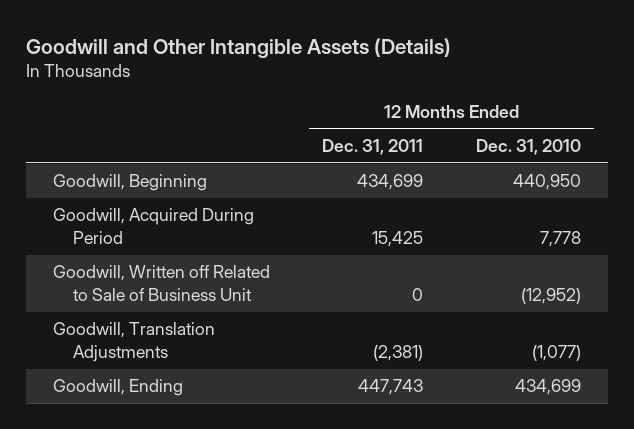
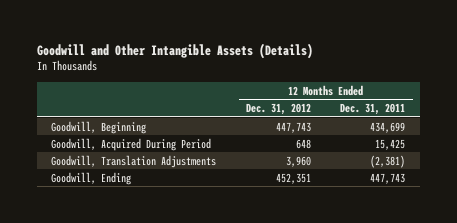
- | 12 Months Ended Dec. 31, 2011 | 12 Months Ended Dec. 31, 2010
+ | 12 Months Ended Dec. 31, 2012 | 12 Months Ended Dec. 31, 2011
- Goodwill, Written off Related to Sale of Business Unit | 0 | (12,952)

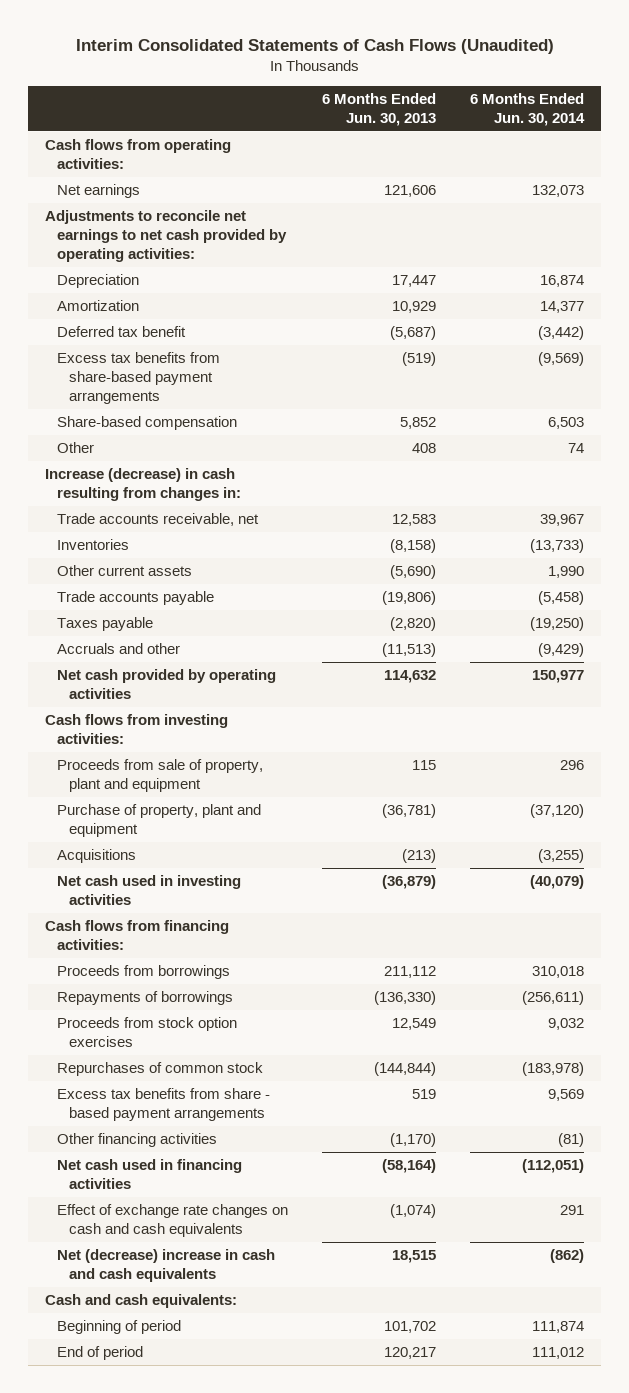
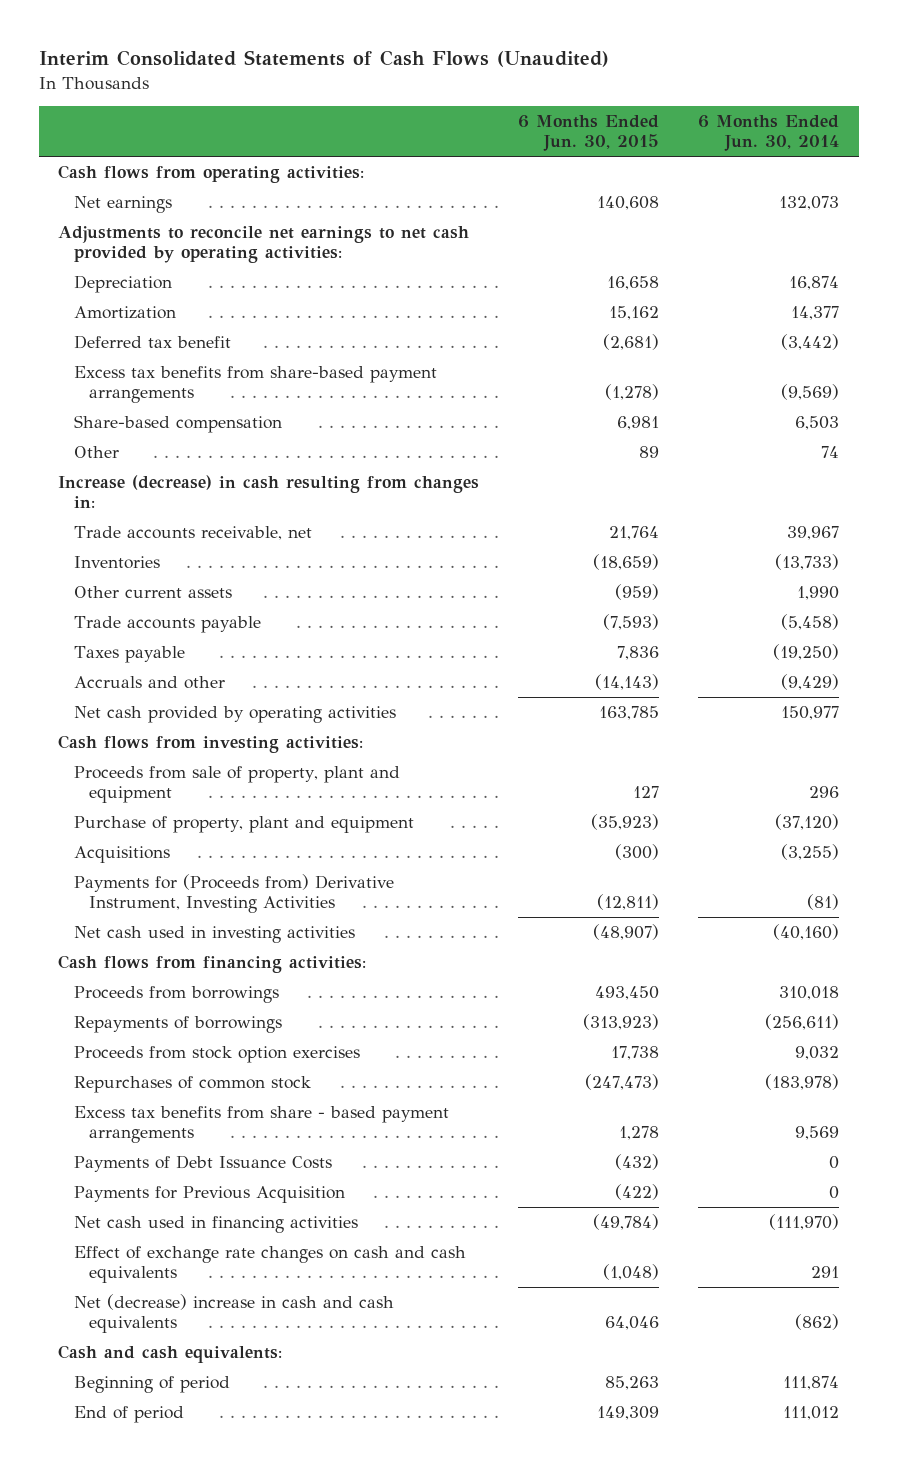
- | 6 Months Ended Jun. 30, 2013 | 6 Months Ended Jun. 30, 2014
+ | 6 Months Ended Jun. 30, 2015 | 6 Months Ended Jun. 30, 2014
- Net cash used in investing activities | (36,879) | (40,079)
+ Payments for (Proceeds from) Derivative Instrument, Investing Activities | (12,811) | (81)
+ Net cash used in investing activities | (48,907) | (40,160)
- Other financing activities | (1,170) | (81)
- Net cash used in financing activities | (58,164) | (112,051)
+ Payments of Debt Issuance Costs | (432) | 0
+ Payments for Previous Acquisition | (422) | 0
+ Net cash used in financing activities | (49,784) | (111,970)

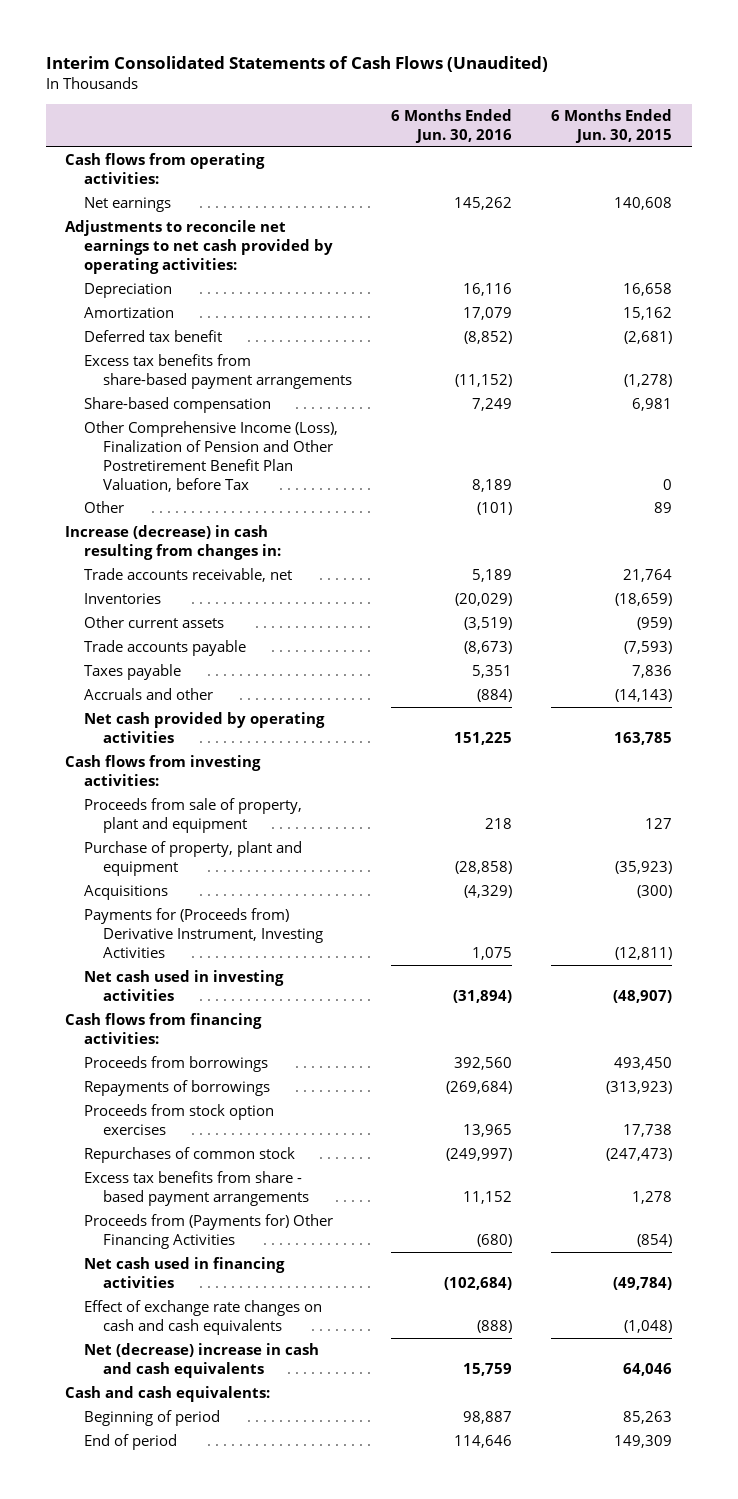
- | 6 Months Ended Jun. 30, 2015 | 6 Months Ended Jun. 30, 2014
+ | 6 Months Ended Jun. 30, 2016 | 6 Months Ended Jun. 30, 2015
+ Other Comprehensive Income (Loss), Finalization of Pension and Other Postretirement Benefit Plan Valuation, before Tax | 8,189 | 0
- Payments of Debt Issuance Costs | (432) | 0
- Payments for Previous Acquisition | (422) | 0
+ Proceeds from (Payments for) Other Financing Activities | (680) | (854)

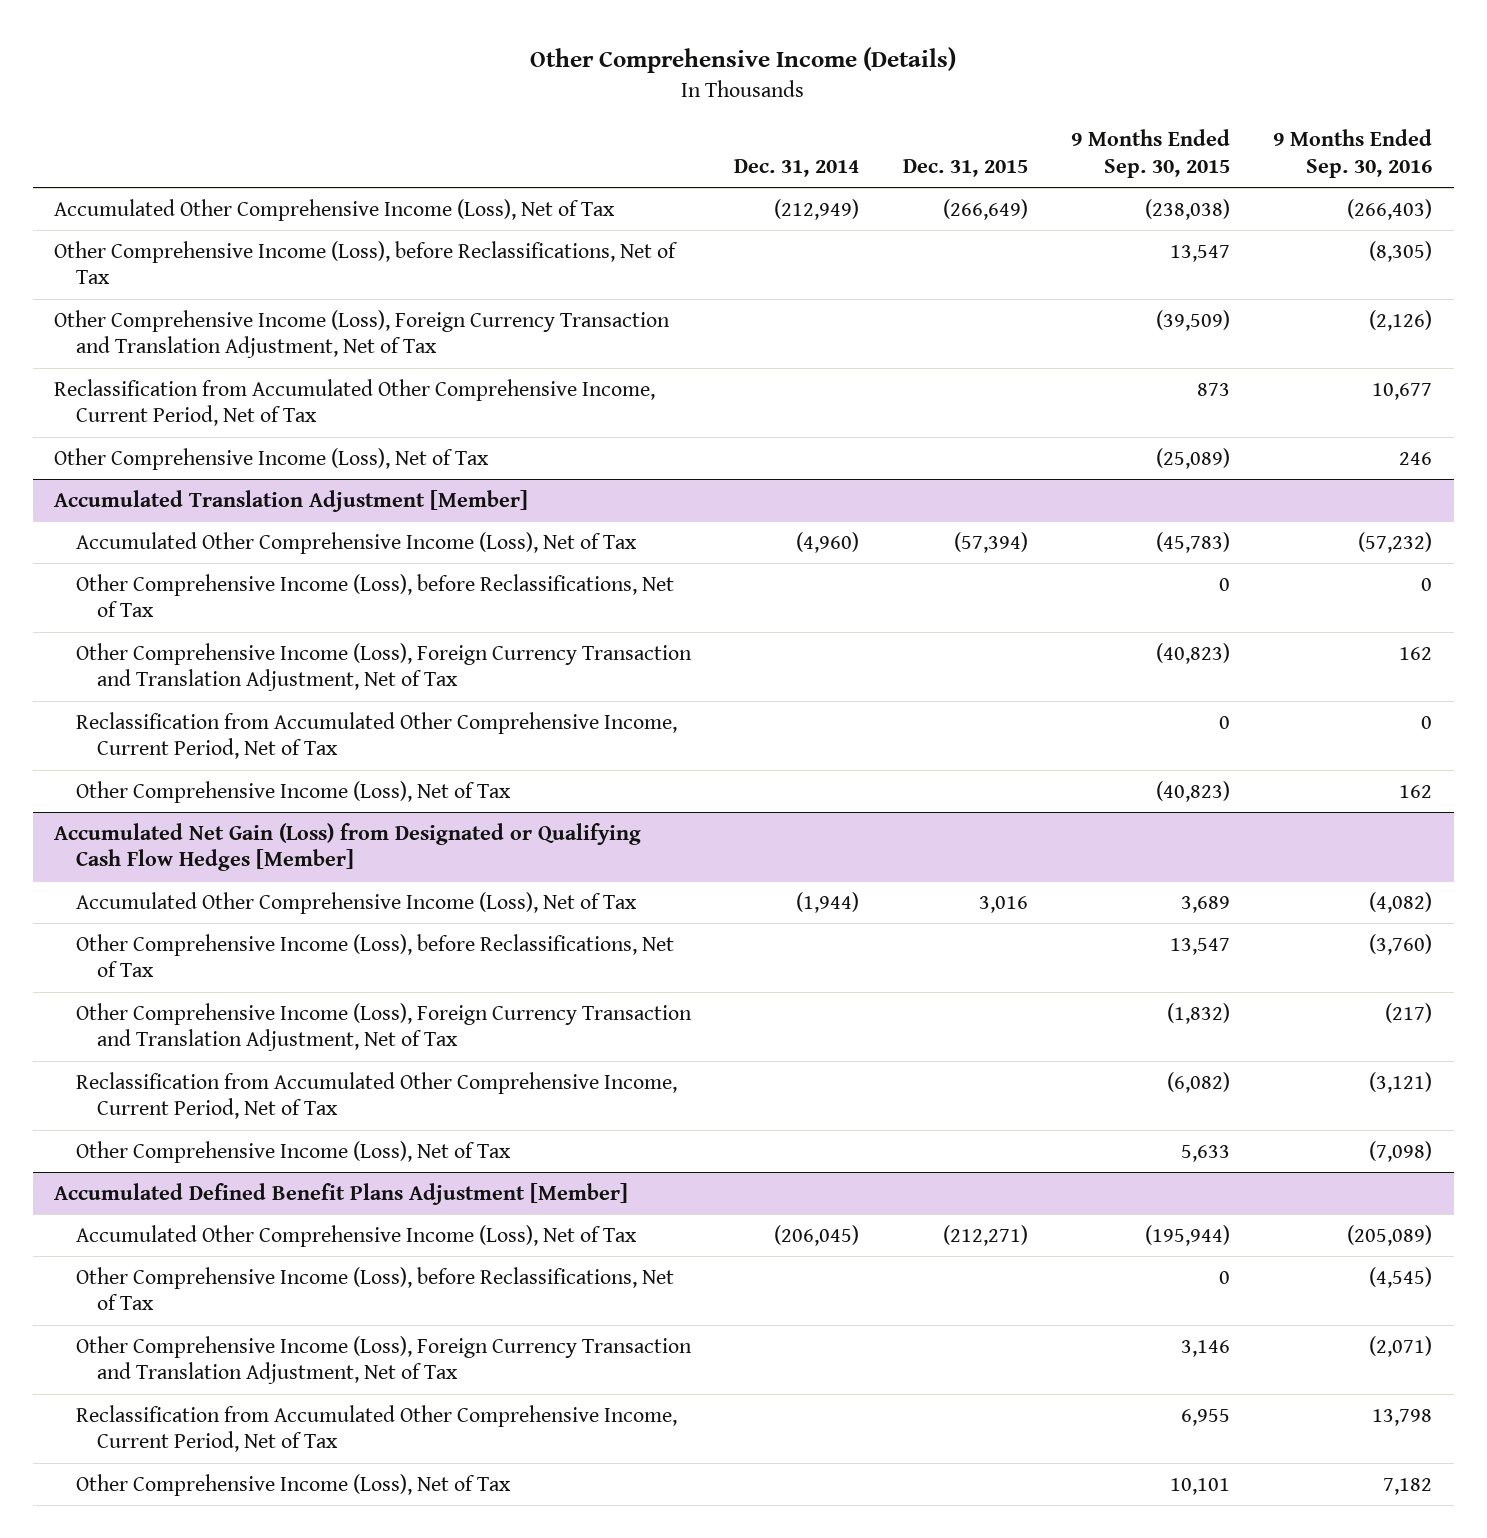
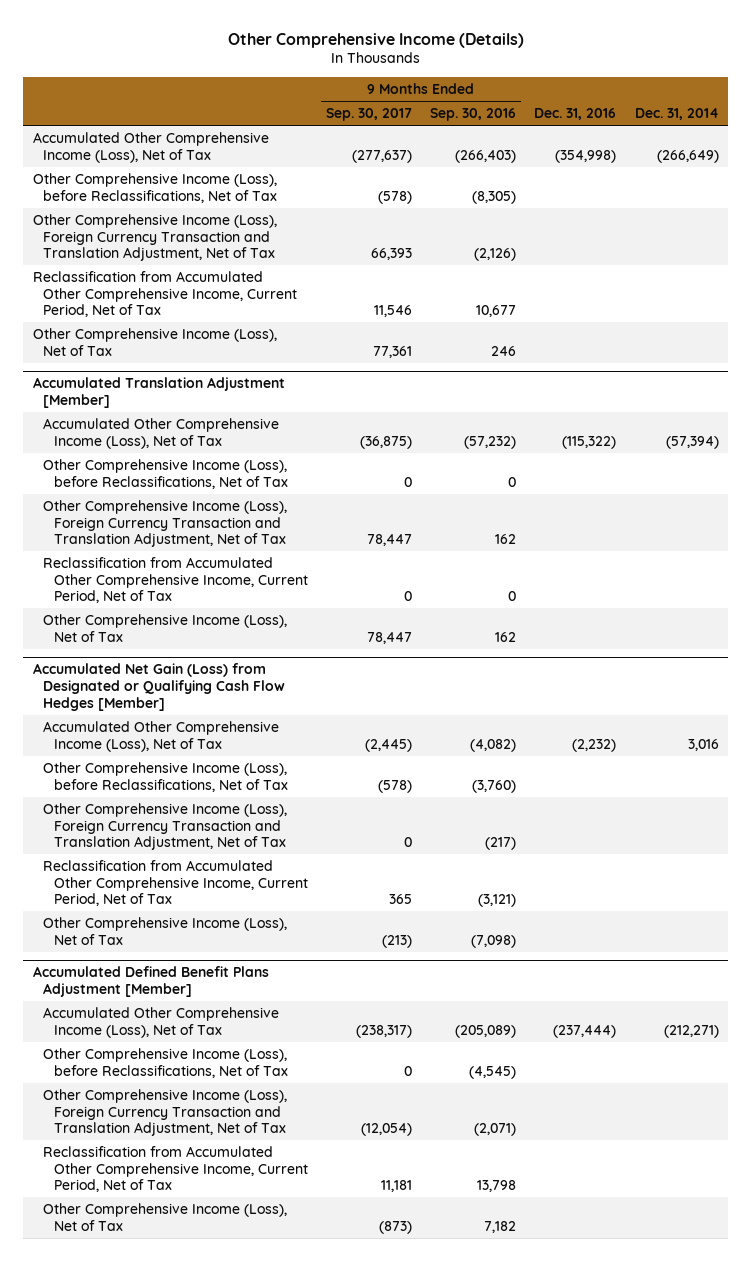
- | Dec. 31, 2014 | Dec. 31, 2015 | 9 Months Ended Sep. 30, 2015 | 9 Months Ended Sep. 30, 2016
+ | 9 Months Ended Sep. 30, 2017 | 9 Months Ended Sep. 30, 2016 | Dec. 31, 2016 | Dec. 31, 2014
- Accumulated Other Comprehensive Income (Loss), Net of Tax | (212,949) | (266,649) | (238,038) | (266,403)
+ Accumulated Other Comprehensive Income (Loss), Net of Tax | (277,637) | (266,403) | (354,998) | (266,649)
@ Accumulated Translation Adjustment [Member]
- Accumulated Other Comprehensive Income (Loss), Net of Tax | (4,960) | (57,394) | (45,783) | (57,232)
+ Accumulated Other Comprehensive Income (Loss), Net of Tax | (36,875) | (57,232) | (115,322) | (57,394)
@ Accumulated Net Gain (Loss) from Designated or Qualifying Cash Flow Hedges [Member]
- Accumulated Other Comprehensive Income (Loss), Net of Tax | (1,944) | 3,016 | 3,689 | (4,082)
+ Accumulated Other Comprehensive Income (Loss), Net of Tax | (2,445) | (4,082) | (2,232) | 3,016
@ Accumulated Defined Benefit Plans Adjustment [Member]
- Accumulated Other Comprehensive Income (Loss), Net of Tax | (206,045) | (212,271) | (195,944) | (205,089)
+ Accumulated Other Comprehensive Income (Loss), Net of Tax | (238,317) | (205,089) | (237,444) | (212,271)

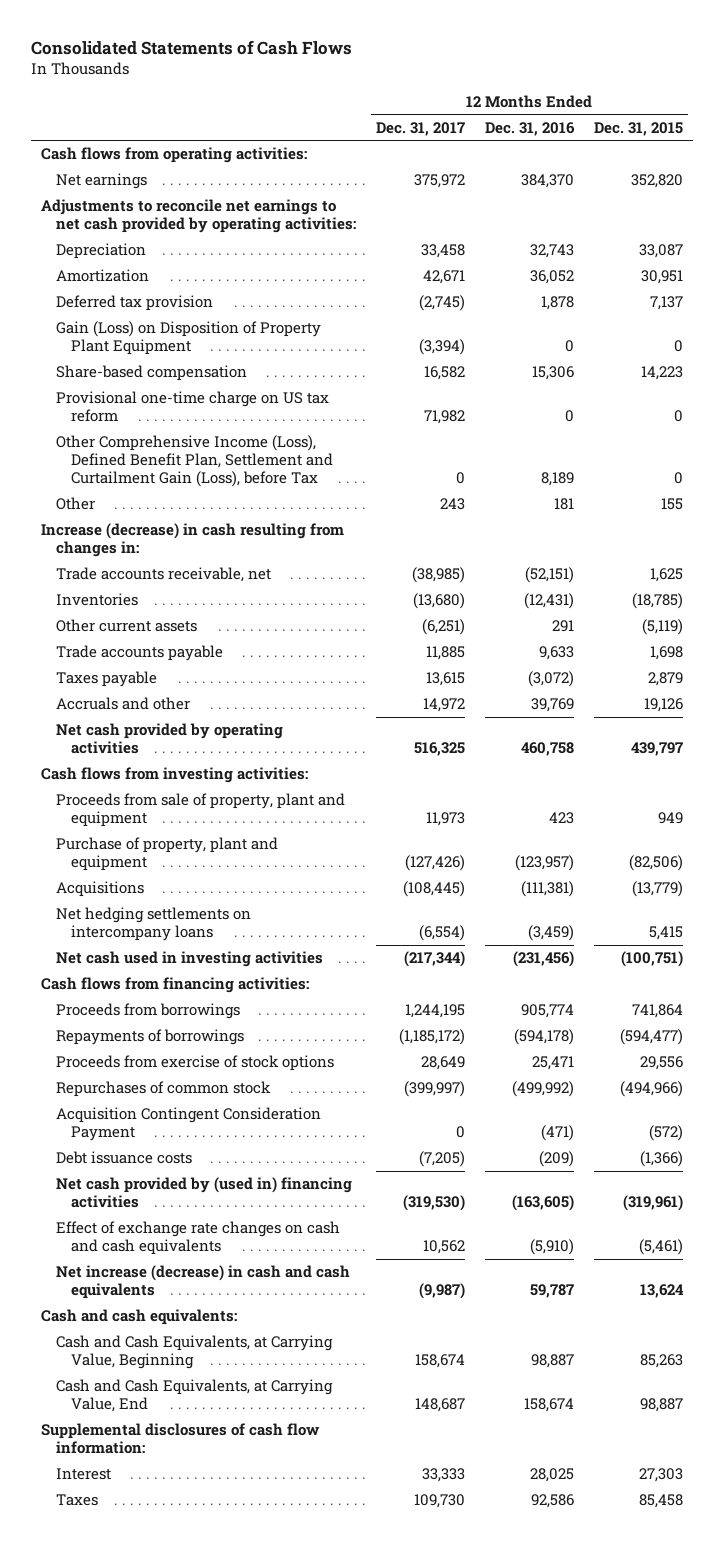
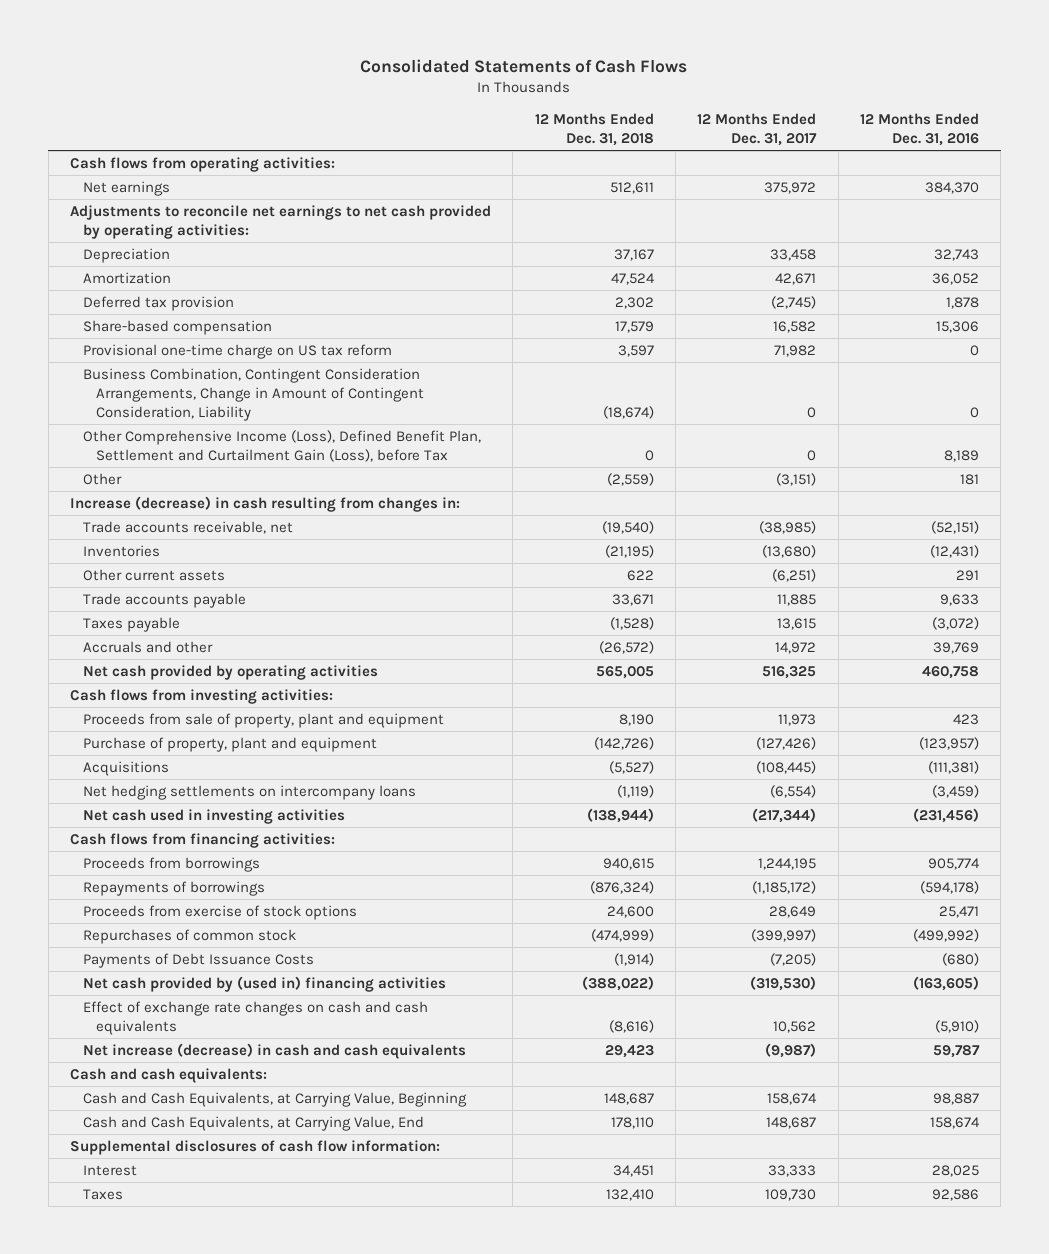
- | 12 Months Ended Dec. 31, 2017 | 12 Months Ended Dec. 31, 2016 | 12 Months Ended Dec. 31, 2015
+ | 12 Months Ended Dec. 31, 2018 | 12 Months Ended Dec. 31, 2017 | 12 Months Ended Dec. 31, 2016
- Gain (Loss) on Disposition of Property Plant Equipment | (3,394) | 0 | 0
+ Business Combination, Contingent Consideration Arrangements, Change in Amount of Contingent Consideration, Liability | (18,674) | 0 | 0
- Other | 243 | 181 | 155
+ Other | (2,559) | (3,151) | 181
- Acquisition Contingent Consideration Payment | 0 | (471) | (572)
- Debt issuance costs | (7,205) | (209) | (1,366)
+ Payments of Debt Issuance Costs | (1,914) | (7,205) | (680)

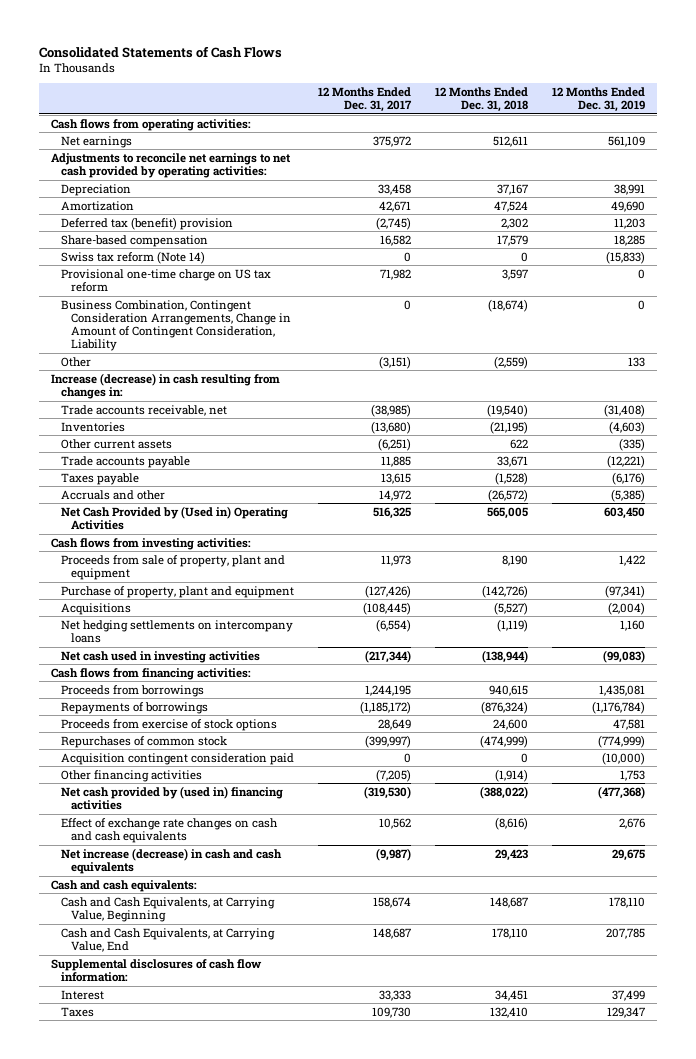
- | 12 Months Ended Dec. 31, 2018 | 12 Months Ended Dec. 31, 2017 | 12 Months Ended Dec. 31, 2016
+ | 12 Months Ended Dec. 31, 2017 | 12 Months Ended Dec. 31, 2018 | 12 Months Ended Dec. 31, 2019
- Deferred tax provision | 2,302 | (2,745) | 1,878
+ Deferred tax (benefit) provision | (2,745) | 2,302 | 11,203
+ Swiss tax reform (Note 14) | 0 | 0 | (15,833)
- Other Comprehensive Income (Loss), Defined Benefit Plan, Settlement and Curtailment Gain (Loss), before Tax | 0 | 0 | 8,189
- Net cash provided by operating activities | 565,005 | 516,325 | 460,758
+ Net Cash Provided by (Used in) Operating Activities | 516,325 | 565,005 | 603,450
- Payments of Debt Issuance Costs | (1,914) | (7,205) | (680)
+ Acquisition contingent consideration paid | 0 | 0 | (10,000)
+ Other financing activities | (7,205) | (1,914) | 1,753

